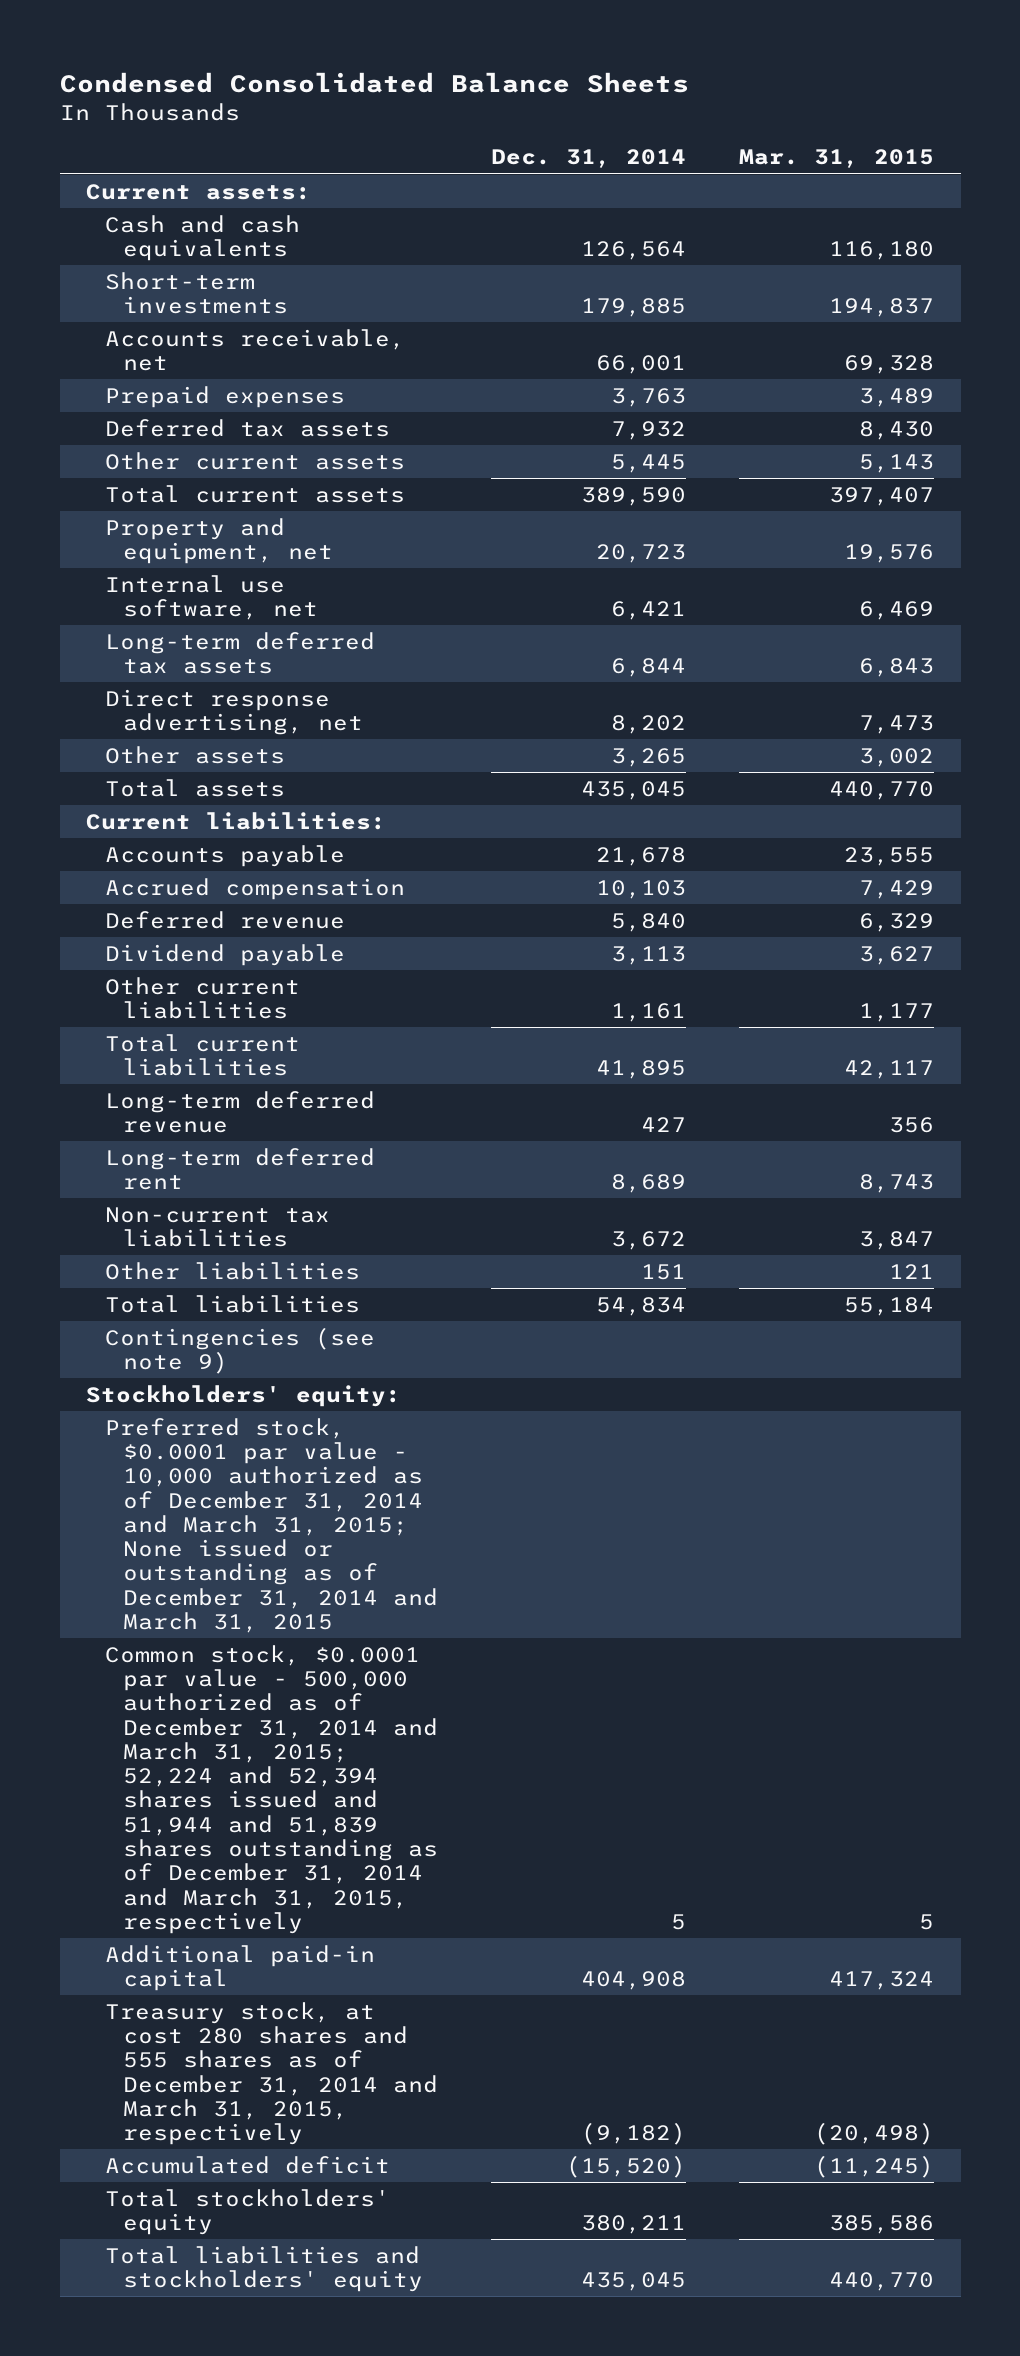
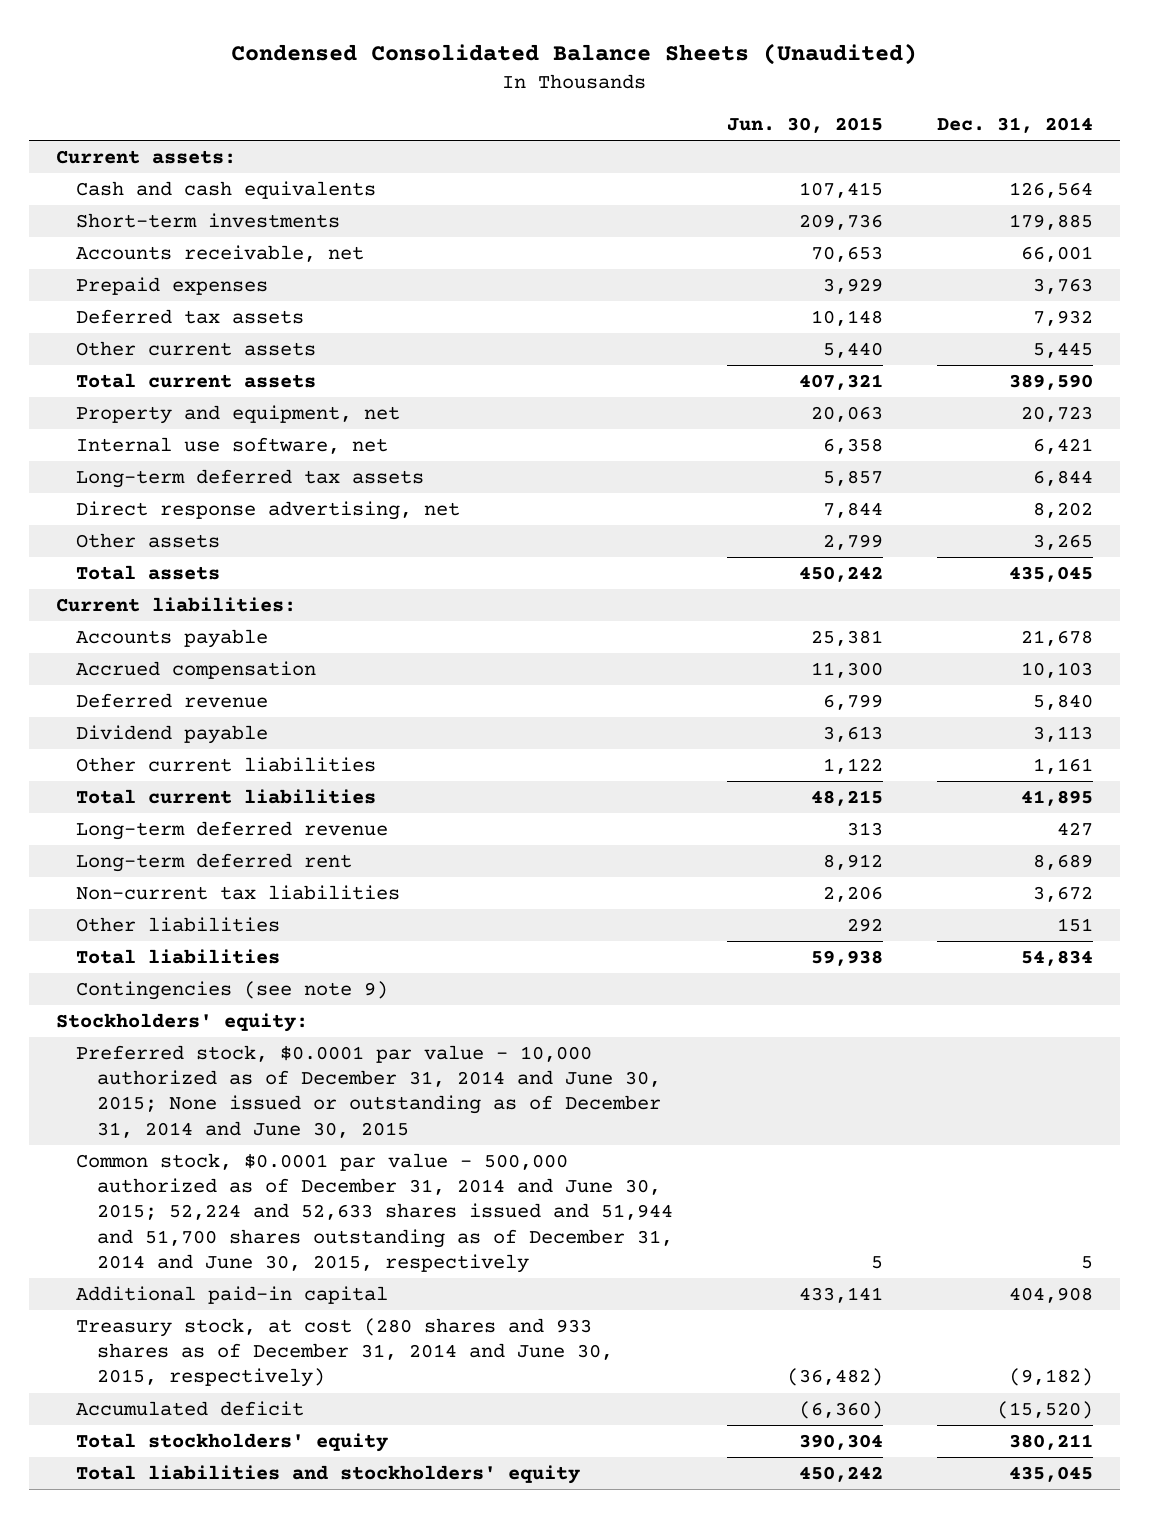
- Condensed Consolidated Balance Sheets
+ Condensed Consolidated Balance Sheets (Unaudited)
- | Dec. 31, 2014 | Mar. 31, 2015
+ | Jun. 30, 2015 | Dec. 31, 2014
- Preferred stock, $0.0001 par value - 10,000 authorized as of December 31, 2014 and March 31, 2015; None issued or outstanding as of December 31, 2014 and March 31, 2015
- Common stock, $0.0001 par value - 500,000 authorized as of December 31, 2014 and March 31, 2015; 52,224 and 52,394 shares issued and 51,944 and 51,839 shares outstanding as of December 31, 2014 and March 31, 2015, respectively | 5 | 5
+ Preferred stock, $0.0001 par value - 10,000 authorized as of December 31, 2014 and June 30, 2015; None issued or outstanding as of December 31, 2014 and June 30, 2015
+ Common stock, $0.0001 par value - 500,000 authorized as of December 31, 2014 and June 30, 2015; 52,224 and 52,633 shares issued and 51,944 and 51,700 shares outstanding as of December 31, 2014 and June 30, 2015, respectively | 5 | 5
- Treasury stock, at cost 280 shares and 555 shares as of December 31, 2014 and March 31, 2015, respectively | (9,182) | (20,498)
+ Treasury stock, at cost (280 shares and 933 shares as of December 31, 2014 and June 30, 2015, respectively) | (36,482) | (9,182)

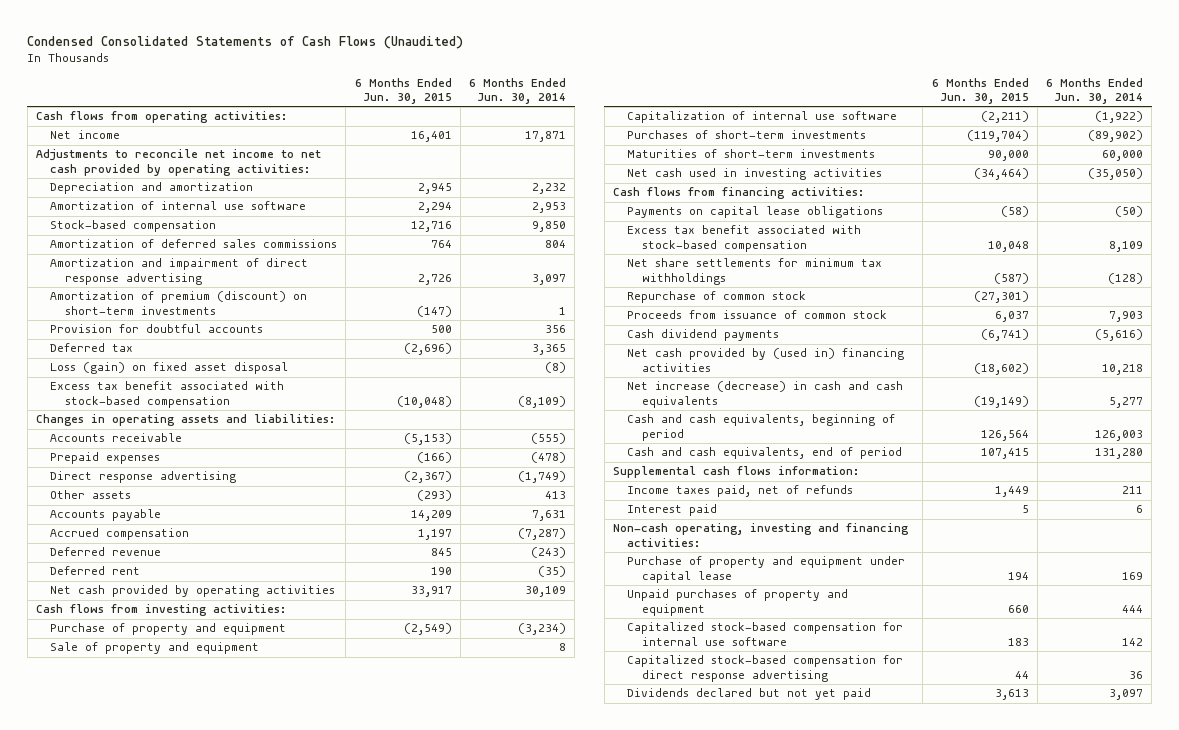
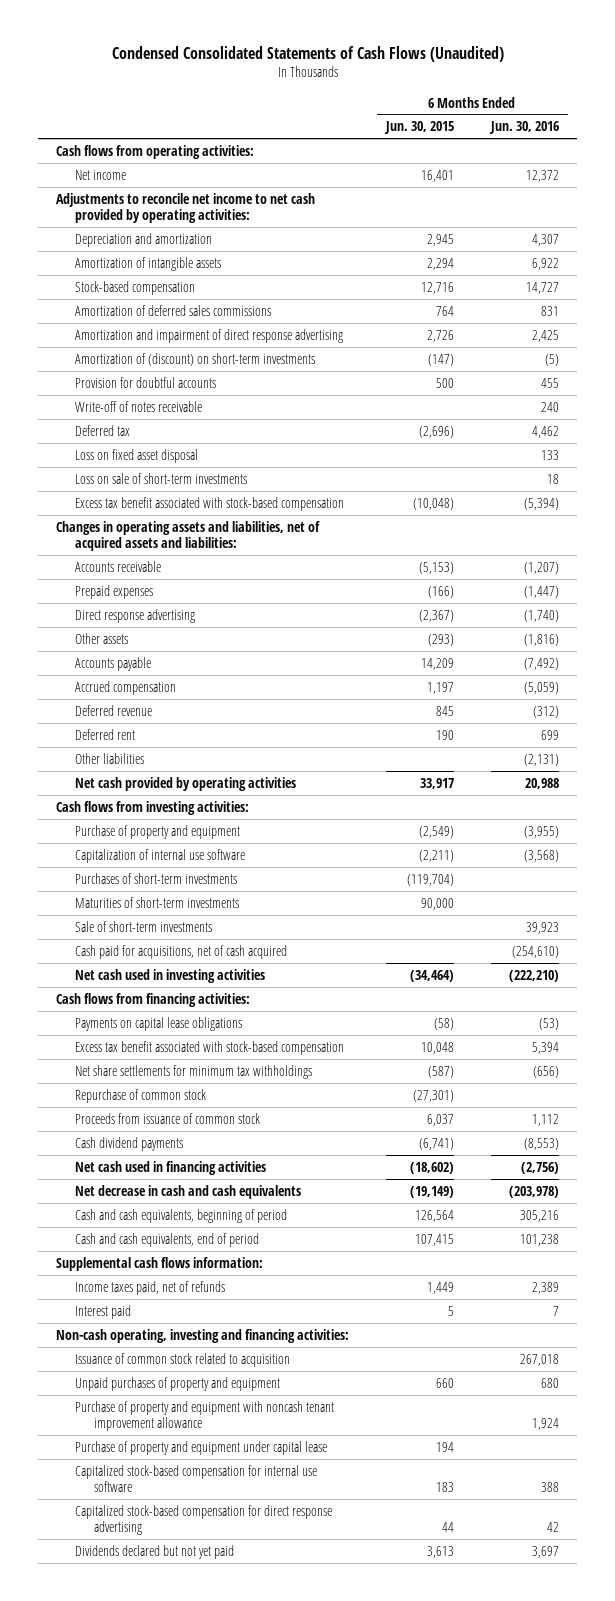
- | 6 Months Ended Jun. 30, 2015 | 6 Months Ended Jun. 30, 2014
+ | 6 Months Ended Jun. 30, 2015 | 6 Months Ended Jun. 30, 2016
- Amortization of internal use software | 2,294 | 2,953
+ Amortization of intangible assets | 2,294 | 6,922
- Amortization of premium (discount) on short-term investments | (147) | 1
+ Amortization of (discount) on short-term investments | (147) | (5)
+ Write-off of notes receivable | | 240
- Loss (gain) on fixed asset disposal | | (8)
+ Loss on fixed asset disposal | | 133
+ Loss on sale of short-term investments | | 18
- Changes in operating assets and liabilities:
+ Changes in operating assets and liabilities, net of acquired assets and liabilities:
+ Other liabilities | | (2,131)
- Sale of property and equipment | | 8
+ Sale of short-term investments | | 39,923
+ Cash paid for acquisitions, net of cash acquired | | (254,610)
- Net cash provided by (used in) financing activities | (18,602) | 10,218
- Net increase (decrease) in cash and cash equivalents | (19,149) | 5,277
+ Net cash used in financing activities | (18,602) | (2,756)
+ Net decrease in cash and cash equivalents | (19,149) | (203,978)
+ Issuance of common stock related to acquisition | | 267,018
+ Purchase of property and equipment with noncash tenant improvement allowance | | 1,924
moved down: Purchase of property and equipment under capital lease | 194 |

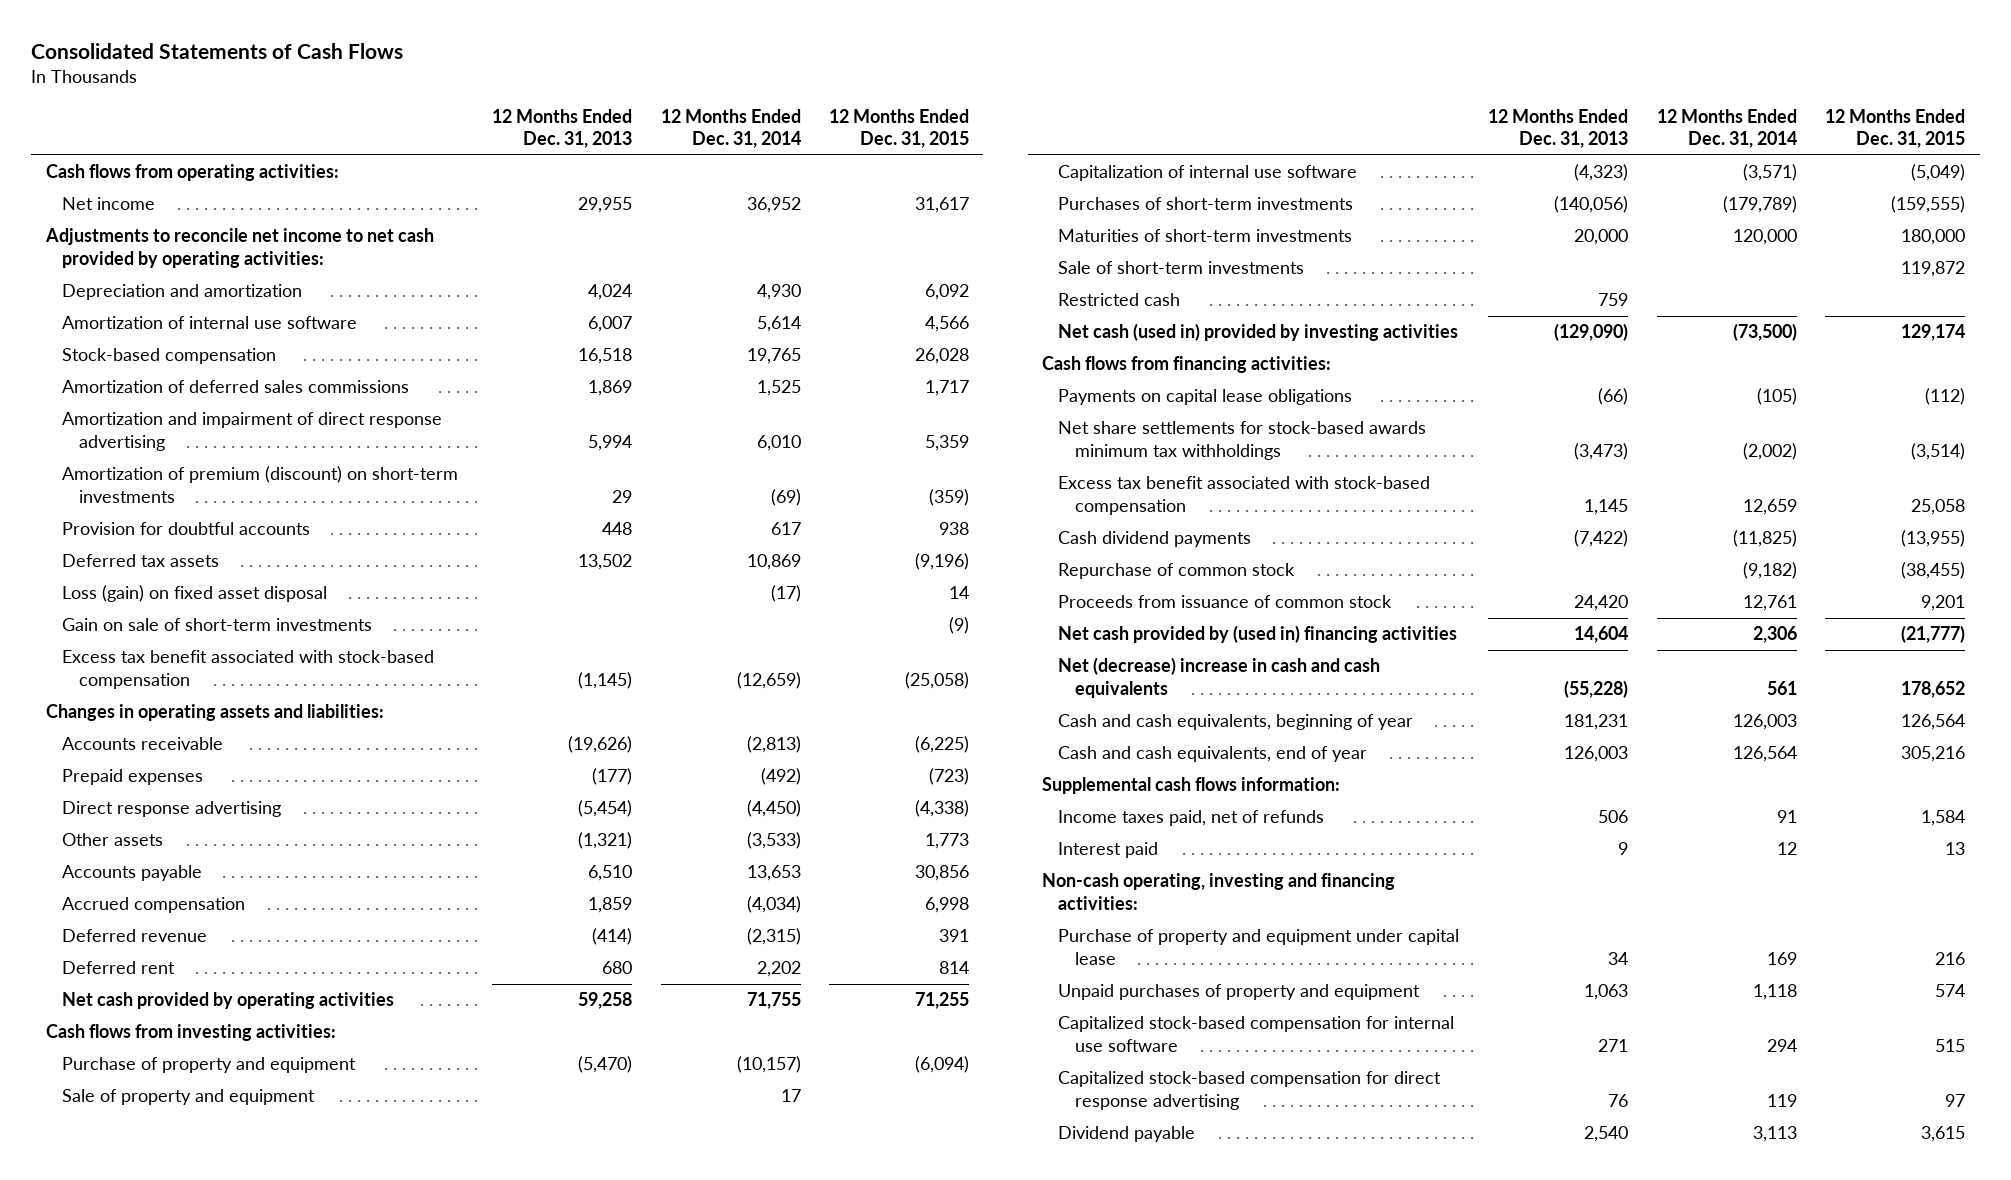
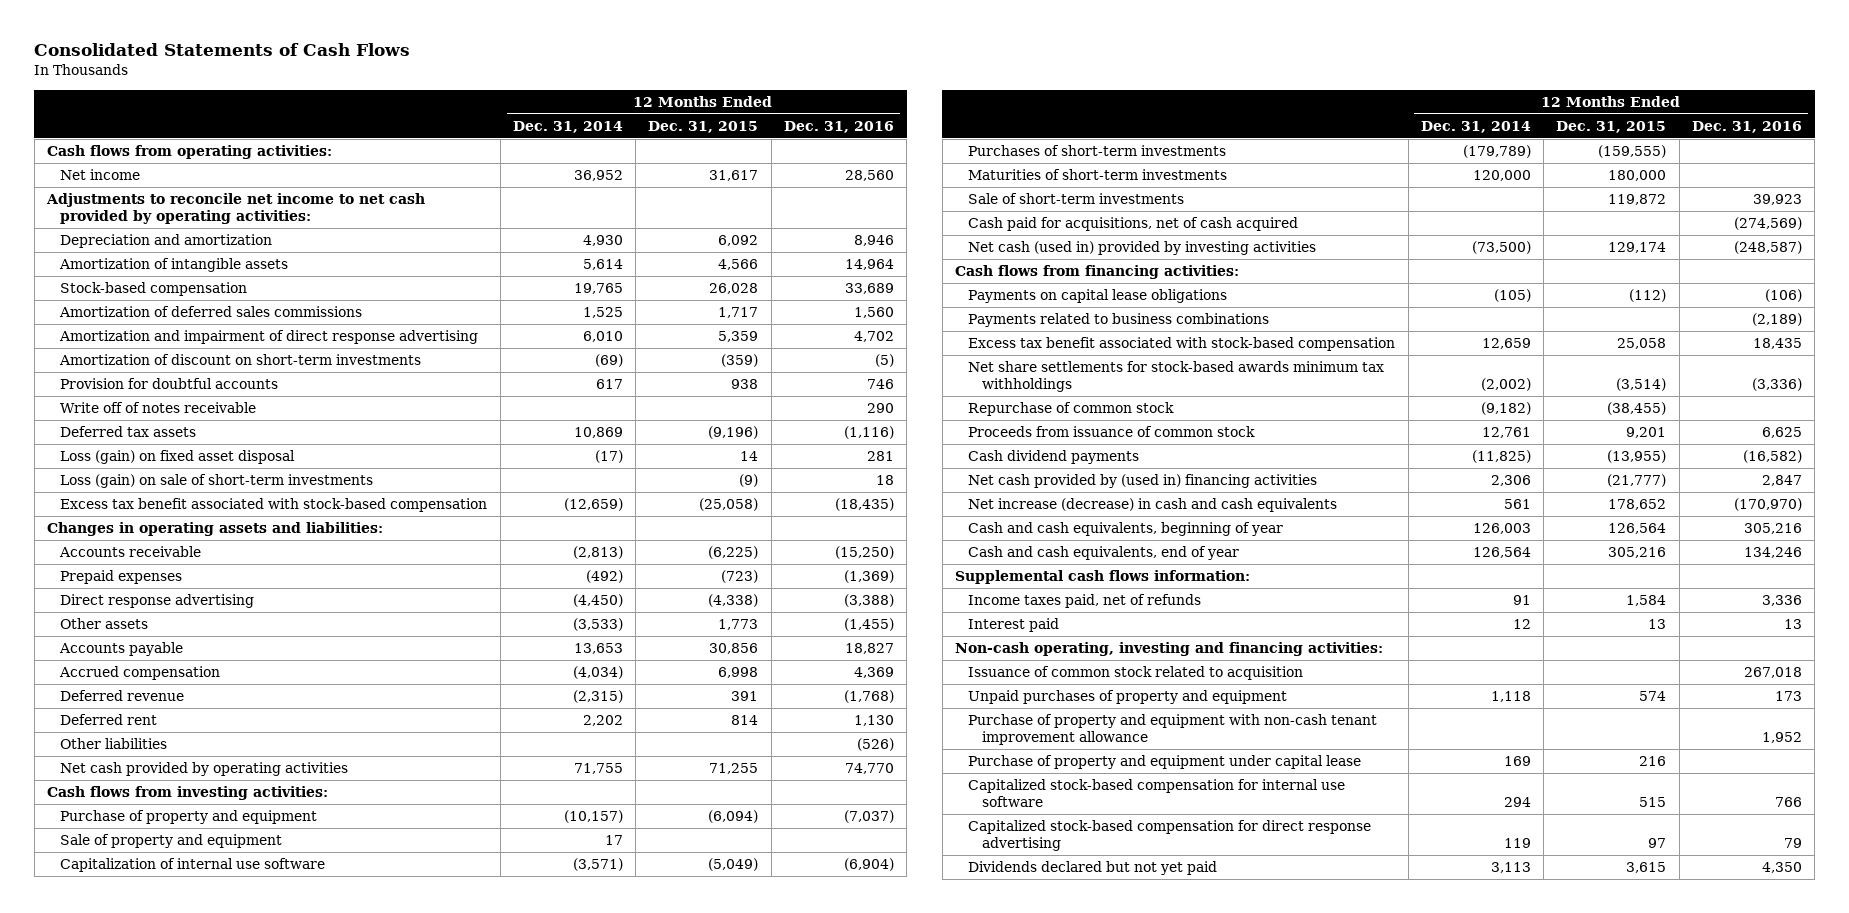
- | 12 Months Ended Dec. 31, 2013 | 12 Months Ended Dec. 31, 2014 | 12 Months Ended Dec. 31, 2015
+ | 12 Months Ended Dec. 31, 2014 | 12 Months Ended Dec. 31, 2015 | 12 Months Ended Dec. 31, 2016
- Amortization of internal use software | 6,007 | 5,614 | 4,566
+ Amortization of intangible assets | 5,614 | 4,566 | 14,964
- Amortization of premium (discount) on short-term investments | 29 | (69) | (359)
+ Amortization of discount on short-term investments | (69) | (359) | (5)
+ Write off of notes receivable | | | 290
- Gain on sale of short-term investments | | | (9)
+ Loss (gain) on sale of short-term investments | | (9) | 18
+ Other liabilities | | | (526)
- Restricted cash | 759 | |
+ Cash paid for acquisitions, net of cash acquired | | | (274,569)
+ Payments related to business combinations | | | (2,189)
moved down: Net share settlements for stock-based awards minimum tax withholdings | (2,002) | (3,514) | (3,336)
moved down: Cash dividend payments | (11,825) | (13,955) | (16,582)
- Net (decrease) increase in cash and cash equivalents | (55,228) | 561 | 178,652
+ Net increase (decrease) in cash and cash equivalents | 561 | 178,652 | (170,970)
+ Issuance of common stock related to acquisition | | | 267,018
+ Purchase of property and equipment with non-cash tenant improvement allowance | | | 1,952
moved down: Purchase of property and equipment under capital lease | 169 | 216 |
- Dividend payable | 2,540 | 3,113 | 3,615
+ Dividends declared but not yet paid | 3,113 | 3,615 | 4,350

